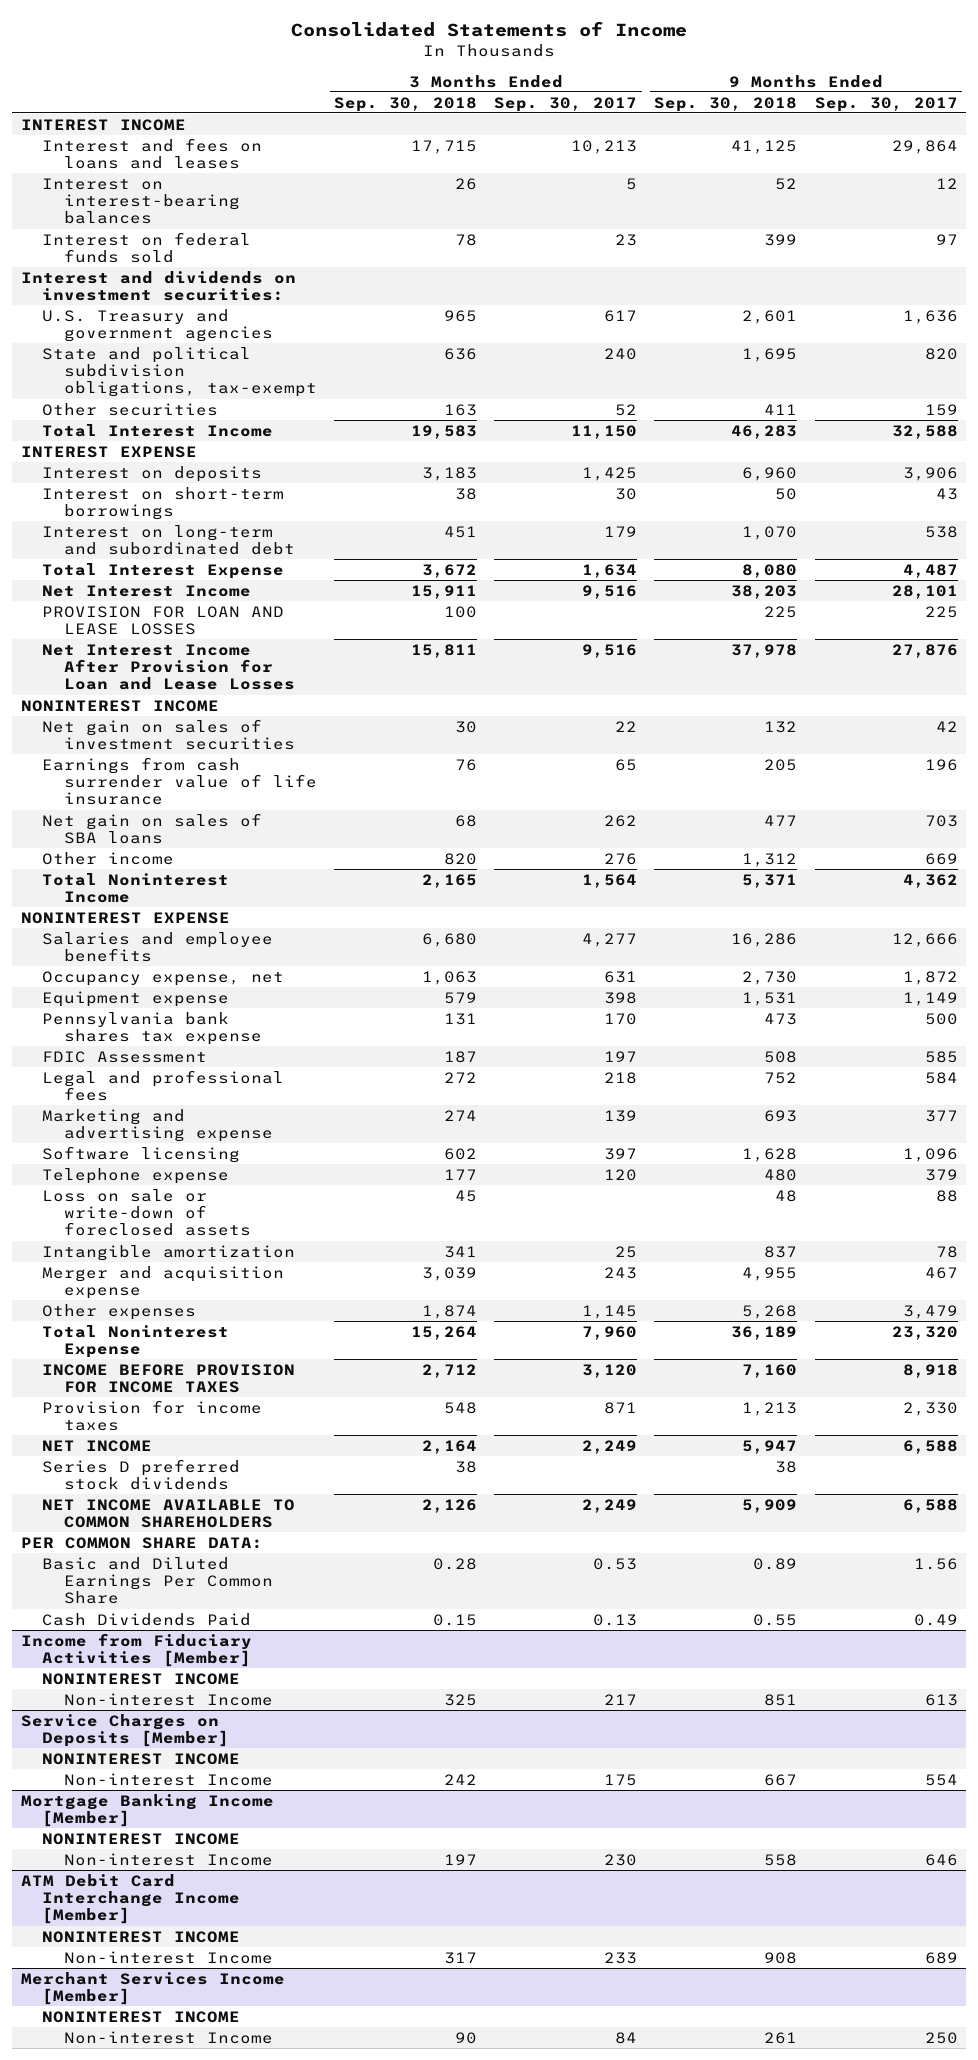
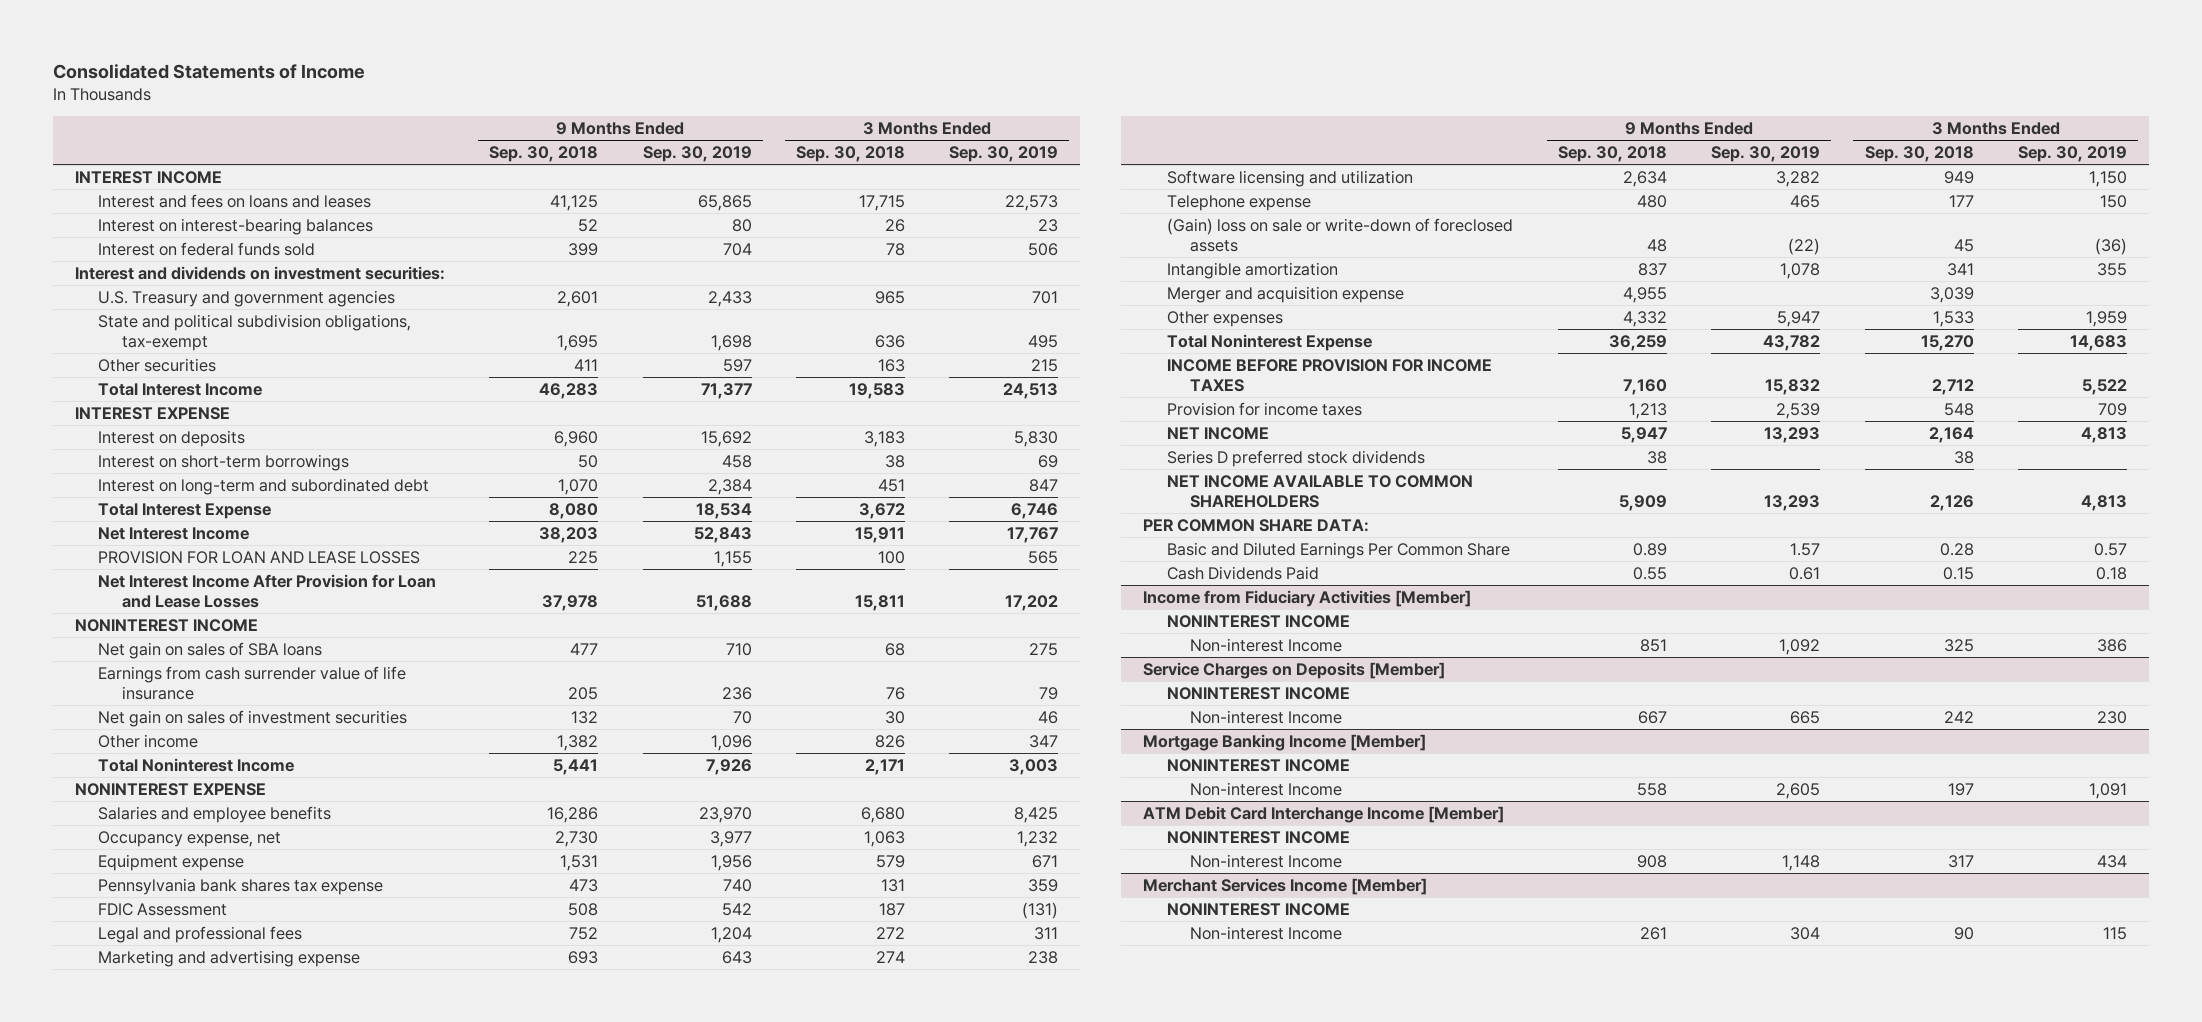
- | 3 Months Ended Sep. 30, 2018 | 3 Months Ended Sep. 30, 2017 | 9 Months Ended Sep. 30, 2018 | 9 Months Ended Sep. 30, 2017
+ | 9 Months Ended Sep. 30, 2018 | 9 Months Ended Sep. 30, 2019 | 3 Months Ended Sep. 30, 2018 | 3 Months Ended Sep. 30, 2019
- Other income | 820 | 276 | 1,312 | 669
- Total Noninterest Income | 2,165 | 1,564 | 5,371 | 4,362
moved down: Earnings from cash surrender value of life insurance | 205 | 236 | 76 | 79
moved down: Net gain on sales of investment securities | 132 | 70 | 30 | 46
+ Other income | 1,382 | 1,096 | 826 | 347
+ Total Noninterest Income | 5,441 | 7,926 | 2,171 | 3,003
- Software licensing | 602 | 397 | 1,628 | 1,096
+ Software licensing and utilization | 2,634 | 3,282 | 949 | 1,150
- Loss on sale or write-down of foreclosed assets | 45 | | 48 | 88
+ (Gain) loss on sale or write-down of foreclosed assets | 48 | (22) | 45 | (36)
- Other expenses | 1,874 | 1,145 | 5,268 | 3,479
- Total Noninterest Expense | 15,264 | 7,960 | 36,189 | 23,320
+ Other expenses | 4,332 | 5,947 | 1,533 | 1,959
+ Total Noninterest Expense | 36,259 | 43,782 | 15,270 | 14,683

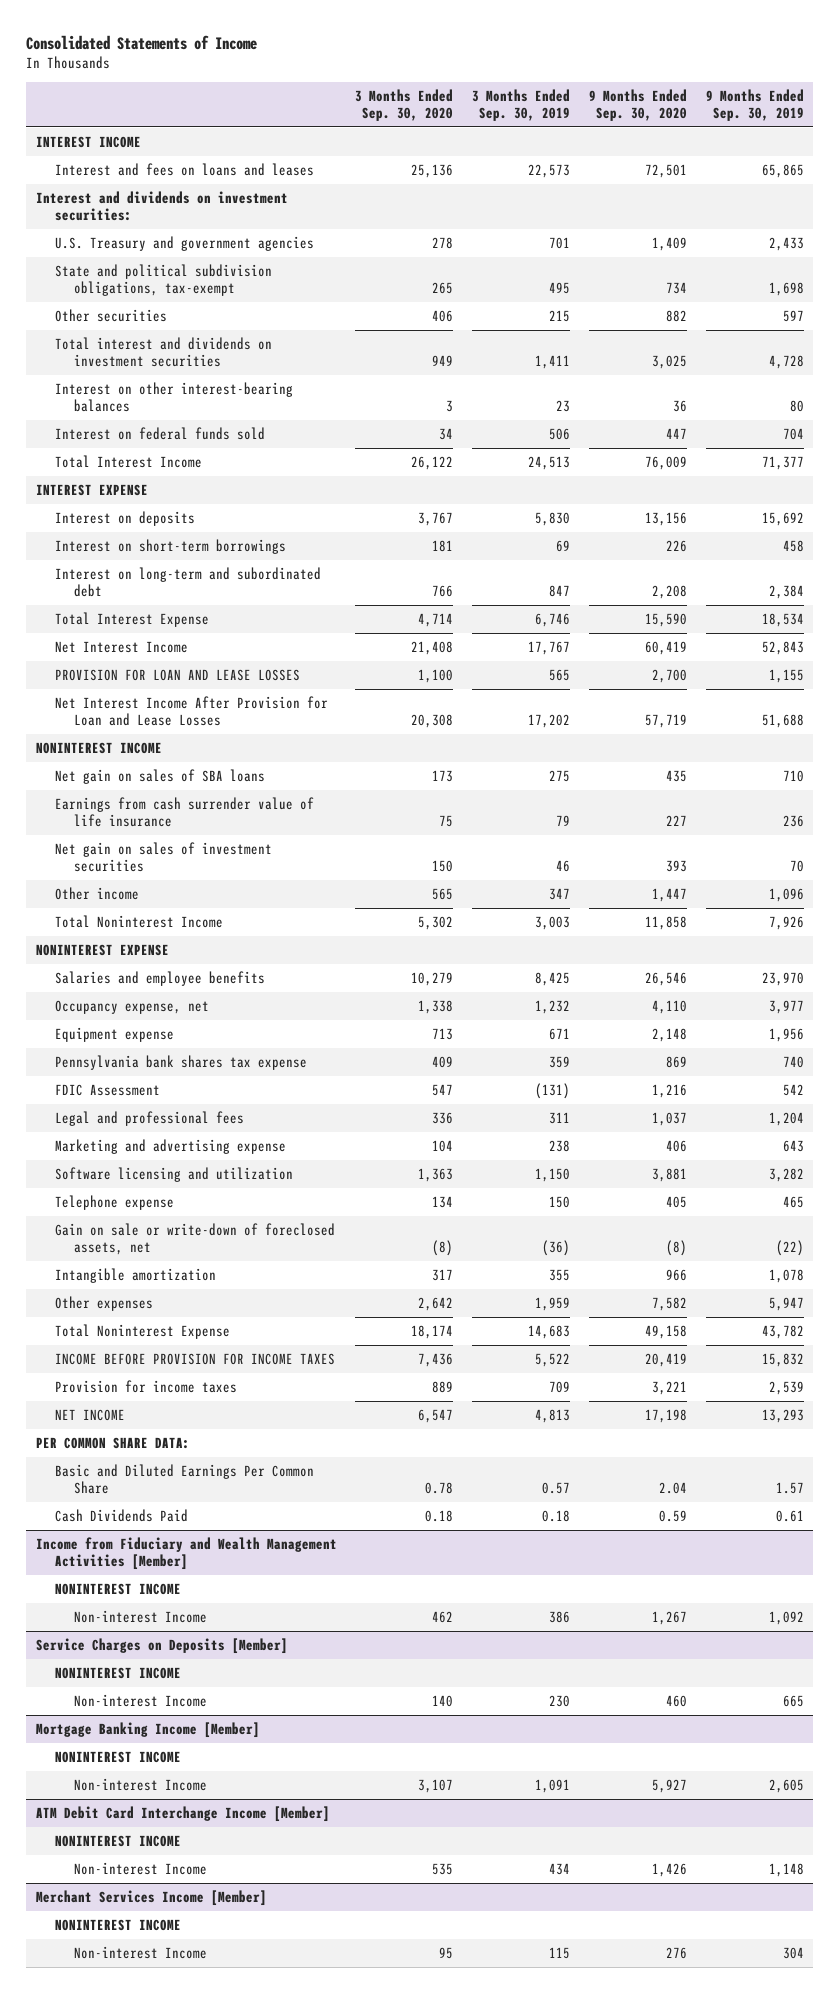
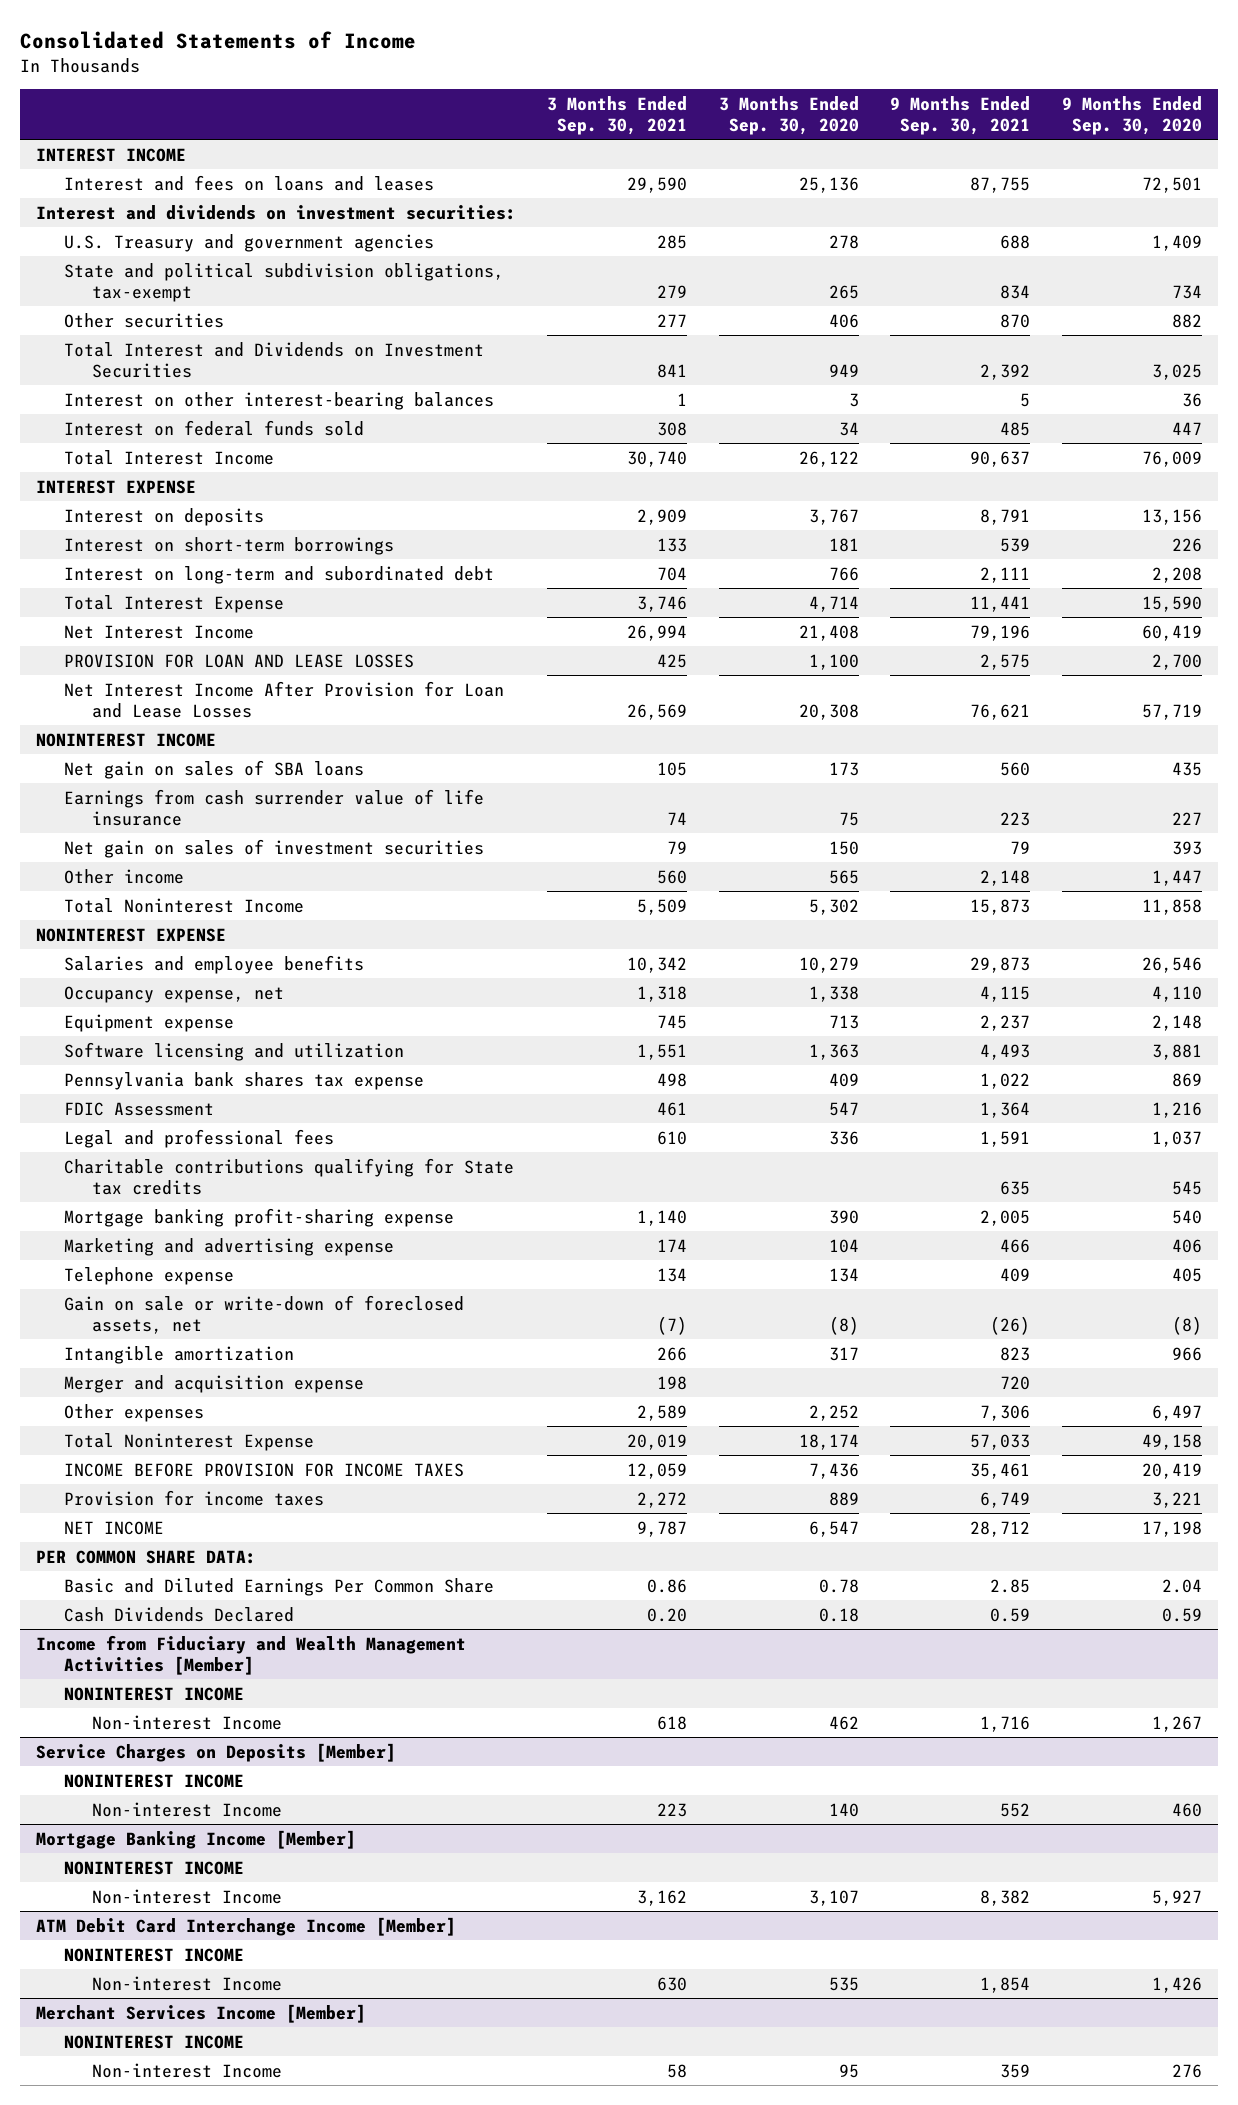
- | 3 Months Ended Sep. 30, 2020 | 3 Months Ended Sep. 30, 2019 | 9 Months Ended Sep. 30, 2020 | 9 Months Ended Sep. 30, 2019
+ | 3 Months Ended Sep. 30, 2021 | 3 Months Ended Sep. 30, 2020 | 9 Months Ended Sep. 30, 2021 | 9 Months Ended Sep. 30, 2020
- Total interest and dividends on investment securities | 949 | 1,411 | 3,025 | 4,728
+ Total Interest and Dividends on Investment Securities | 841 | 949 | 2,392 | 3,025
moved up: Software licensing and utilization | 1,551 | 1,363 | 4,493 | 3,881
+ Charitable contributions qualifying for State tax credits | | | 635 | 545
+ Mortgage banking profit-sharing expense | 1,140 | 390 | 2,005 | 540
- Other expenses | 2,642 | 1,959 | 7,582 | 5,947
+ Merger and acquisition expense | 198 | | 720 |
+ Other expenses | 2,589 | 2,252 | 7,306 | 6,497
- Cash Dividends Paid | 0.18 | 0.18 | 0.59 | 0.61
+ Cash Dividends Declared | 0.20 | 0.18 | 0.59 | 0.59

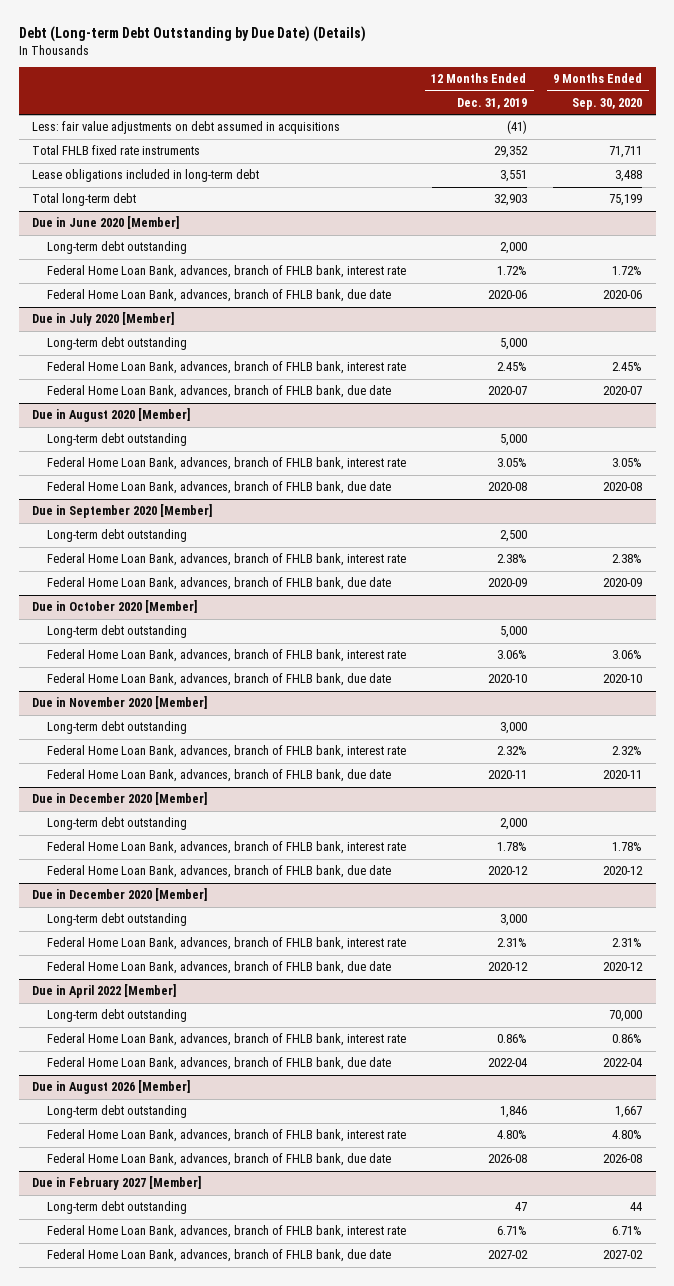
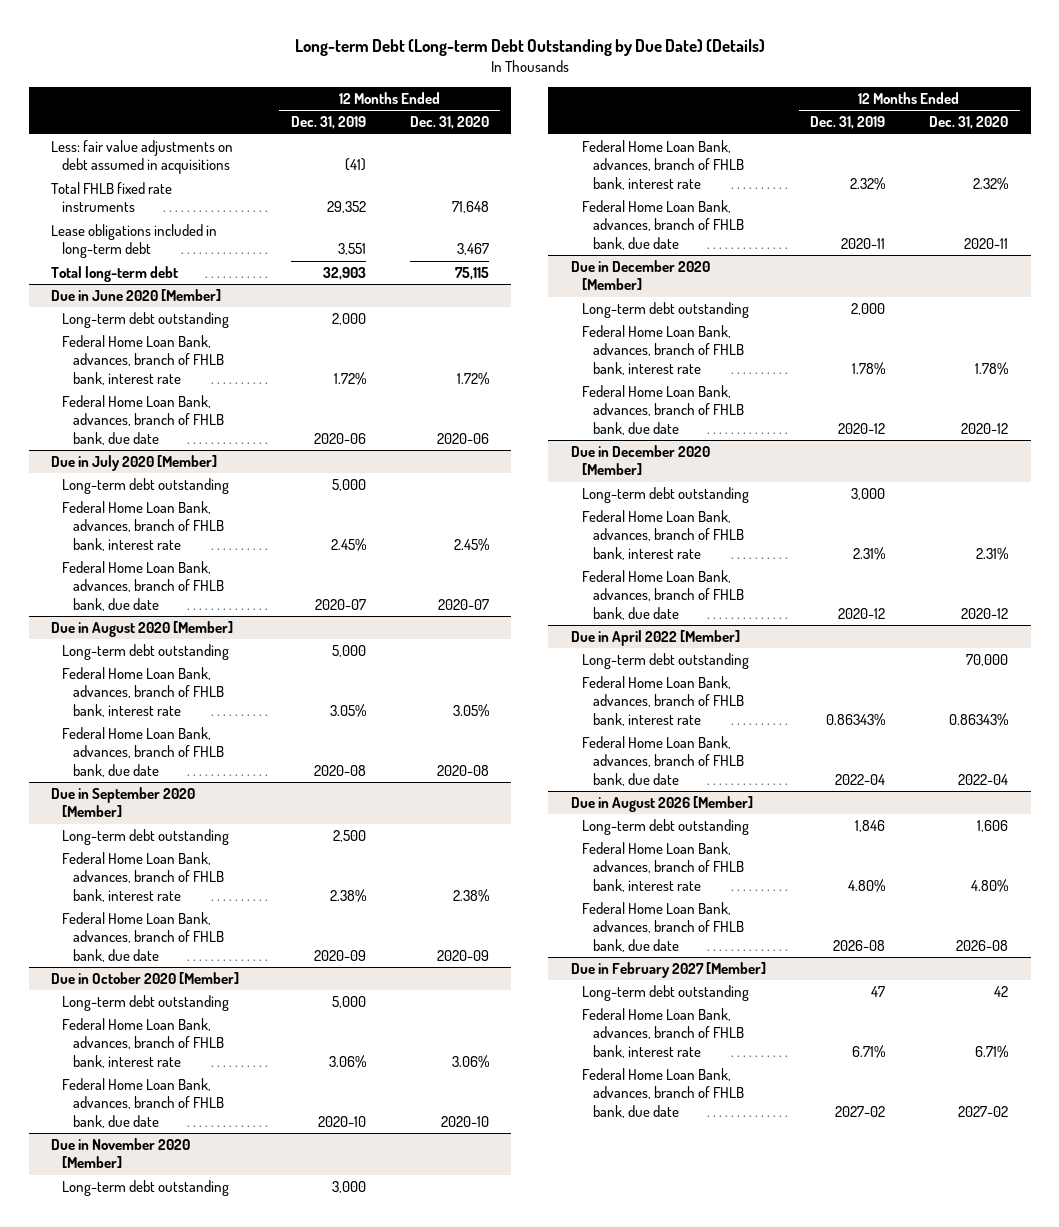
- Debt (Long-term Debt Outstanding by Due Date) (Details)
+ Long-term Debt (Long-term Debt Outstanding by Due Date) (Details)
- | 12 Months Ended Dec. 31, 2019 | 9 Months Ended Sep. 30, 2020
+ | 12 Months Ended Dec. 31, 2019 | 12 Months Ended Dec. 31, 2020
@ Due in April 2022 [Member]
- Federal Home Loan Bank, advances, branch of FHLB bank, interest rate | 0.86% | 0.86%
+ Federal Home Loan Bank, advances, branch of FHLB bank, interest rate | 0.86343% | 0.86343%

